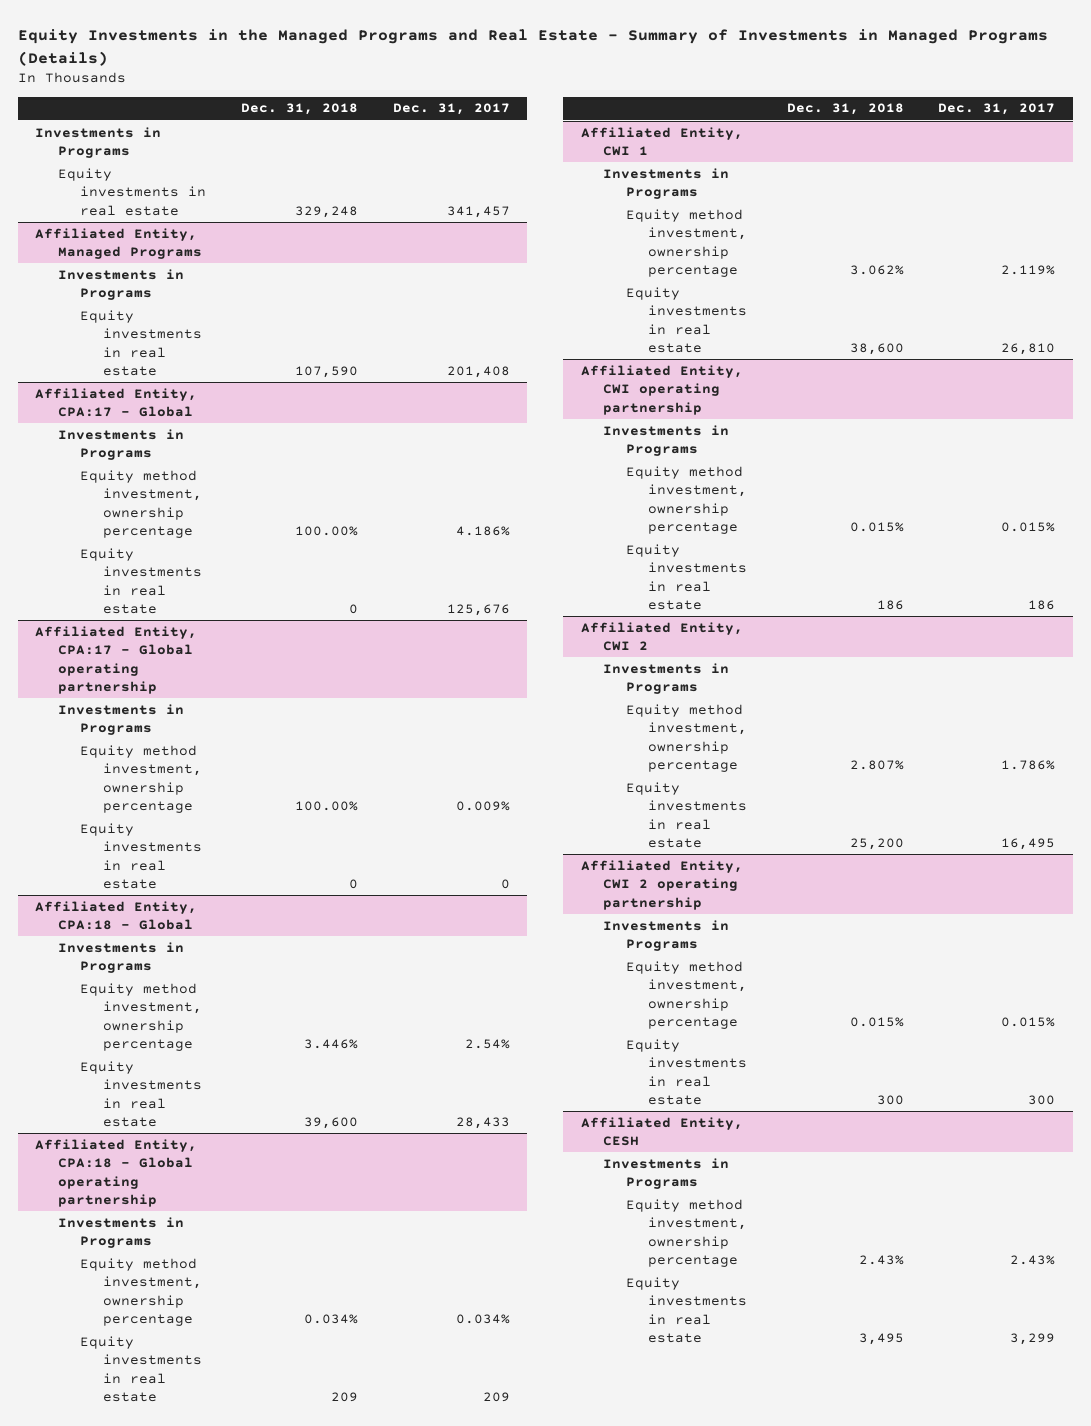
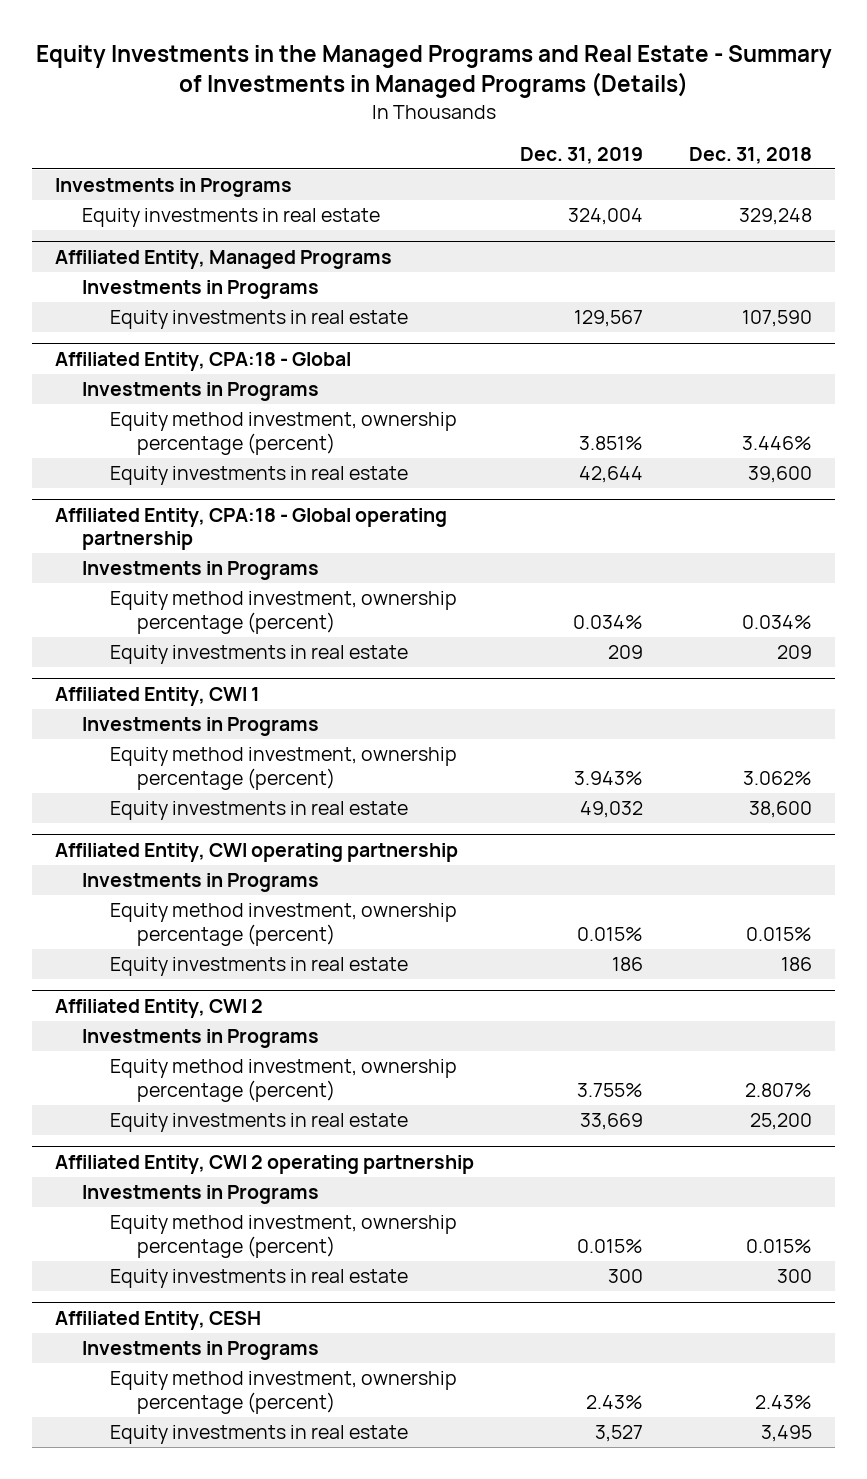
- | Dec. 31, 2018 | Dec. 31, 2017
+ | Dec. 31, 2019 | Dec. 31, 2018
- Affiliated Entity, CPA:17 - Global
- Investments in Programs
- Equity method investment, ownership percentage | 100.00% | 4.186%
- Equity investments in real estate | 0 | 125,676
- Affiliated Entity, CPA:17 - Global operating partnership
- Investments in Programs
- Equity method investment, ownership percentage | 100.00% | 0.009%
- Equity investments in real estate | 0 | 0
@ Affiliated Entity, CPA:18 - Global
- Equity method investment, ownership percentage | 3.446% | 2.54%
+ Equity method investment, ownership percentage (percent) | 3.851% | 3.446%
@ Affiliated Entity, CPA:18 - Global operating partnership
- Equity method investment, ownership percentage | 0.034% | 0.034%
+ Equity method investment, ownership percentage (percent) | 0.034% | 0.034%
@ Affiliated Entity, CWI 1
- Equity method investment, ownership percentage | 3.062% | 2.119%
+ Equity method investment, ownership percentage (percent) | 3.943% | 3.062%
@ Affiliated Entity, CWI operating partnership
- Equity method investment, ownership percentage | 0.015% | 0.015%
+ Equity method investment, ownership percentage (percent) | 0.015% | 0.015%
@ Affiliated Entity, CWI 2
- Equity method investment, ownership percentage | 2.807% | 1.786%
+ Equity method investment, ownership percentage (percent) | 3.755% | 2.807%
@ Affiliated Entity, CWI 2 operating partnership
- Equity method investment, ownership percentage | 0.015% | 0.015%
+ Equity method investment, ownership percentage (percent) | 0.015% | 0.015%
@ Affiliated Entity, CESH
- Equity method investment, ownership percentage | 2.43% | 2.43%
+ Equity method investment, ownership percentage (percent) | 2.43% | 2.43%

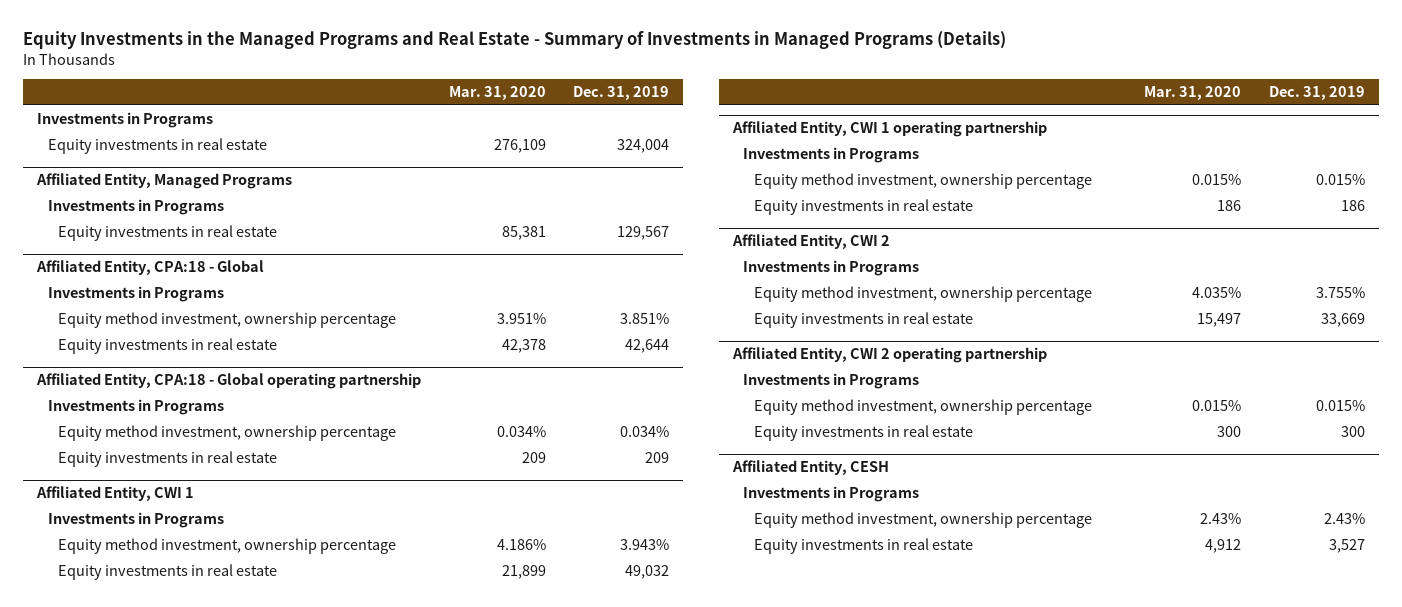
- | Dec. 31, 2019 | Dec. 31, 2018
+ | Mar. 31, 2020 | Dec. 31, 2019
@ Affiliated Entity, CPA:18 - Global
- Equity method investment, ownership percentage (percent) | 3.851% | 3.446%
+ Equity method investment, ownership percentage | 3.951% | 3.851%
@ Affiliated Entity, CPA:18 - Global operating partnership
- Equity method investment, ownership percentage (percent) | 0.034% | 0.034%
+ Equity method investment, ownership percentage | 0.034% | 0.034%
@ Affiliated Entity, CWI 1
- Equity method investment, ownership percentage (percent) | 3.943% | 3.062%
+ Equity method investment, ownership percentage | 4.186% | 3.943%
- Affiliated Entity, CWI operating partnership
+ Affiliated Entity, CWI 1 operating partnership
- Equity method investment, ownership percentage (percent) | 0.015% | 0.015%
+ Equity method investment, ownership percentage | 0.015% | 0.015%
@ Affiliated Entity, CWI 2
- Equity method investment, ownership percentage (percent) | 3.755% | 2.807%
+ Equity method investment, ownership percentage | 4.035% | 3.755%
@ Affiliated Entity, CWI 2 operating partnership
- Equity method investment, ownership percentage (percent) | 0.015% | 0.015%
+ Equity method investment, ownership percentage | 0.015% | 0.015%
@ Affiliated Entity, CESH
- Equity method investment, ownership percentage (percent) | 2.43% | 2.43%
+ Equity method investment, ownership percentage | 2.43% | 2.43%

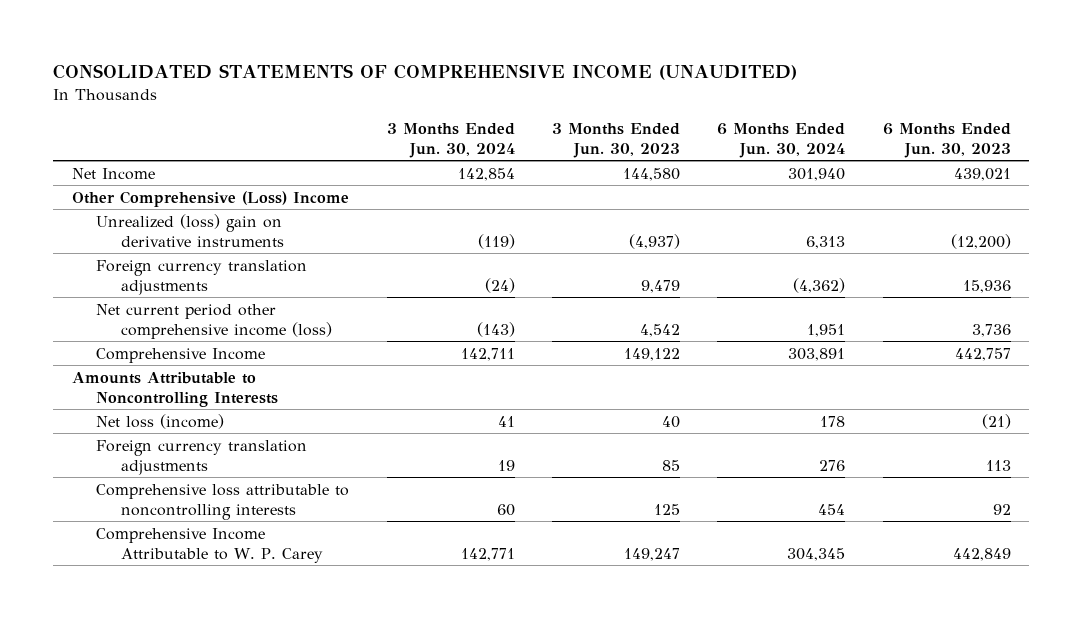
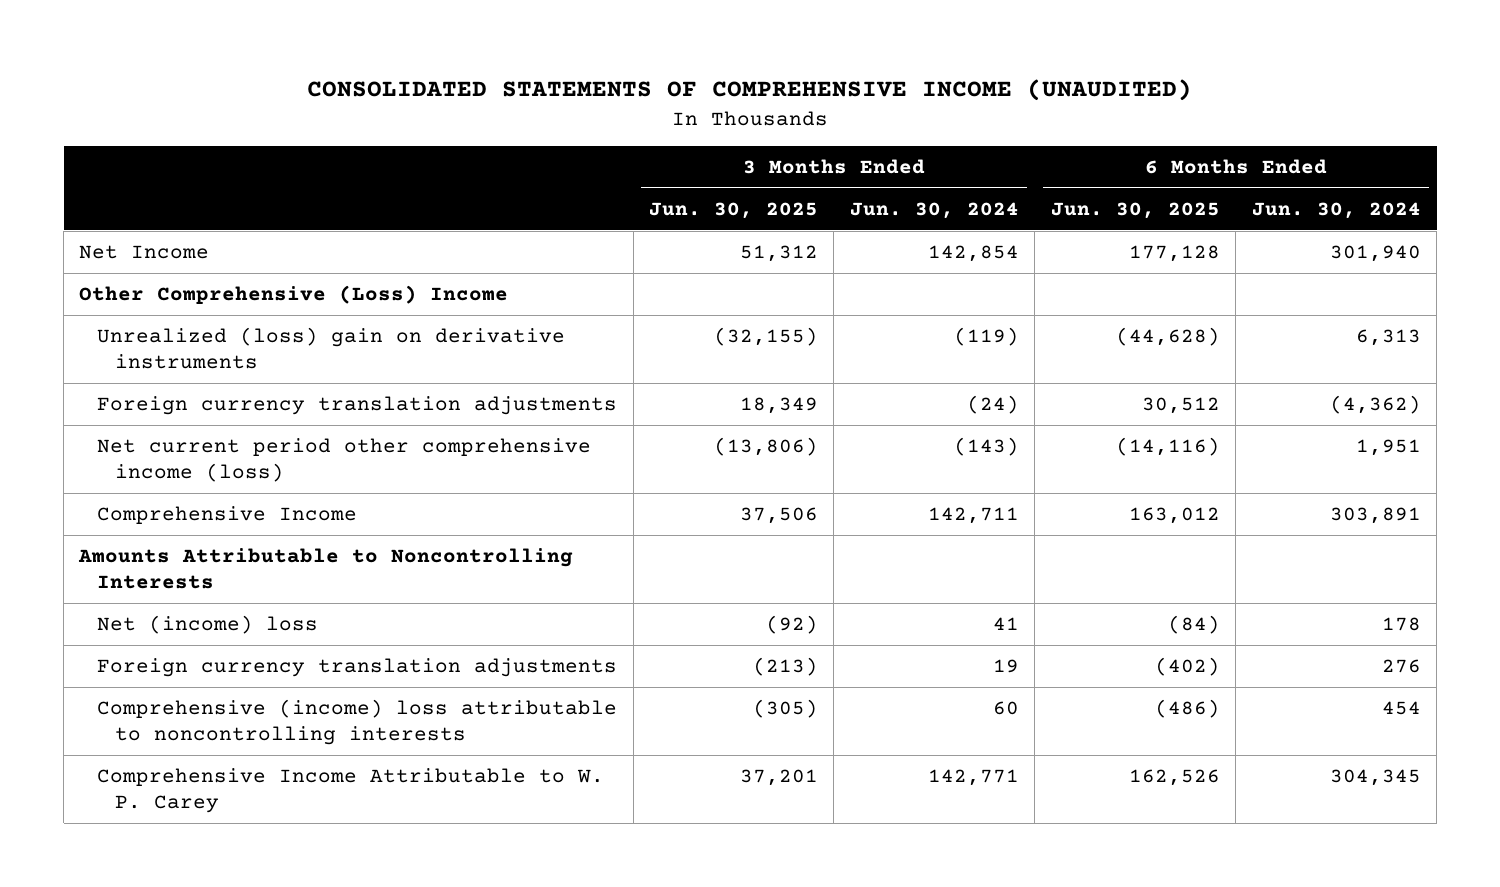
- | 3 Months Ended Jun. 30, 2024 | 3 Months Ended Jun. 30, 2023 | 6 Months Ended Jun. 30, 2024 | 6 Months Ended Jun. 30, 2023
+ | 3 Months Ended Jun. 30, 2025 | 3 Months Ended Jun. 30, 2024 | 6 Months Ended Jun. 30, 2025 | 6 Months Ended Jun. 30, 2024
- Net loss (income) | 41 | 40 | 178 | (21)
+ Net (income) loss | (92) | 41 | (84) | 178
- Comprehensive loss attributable to noncontrolling interests | 60 | 125 | 454 | 92
+ Comprehensive (income) loss attributable to noncontrolling interests | (305) | 60 | (486) | 454

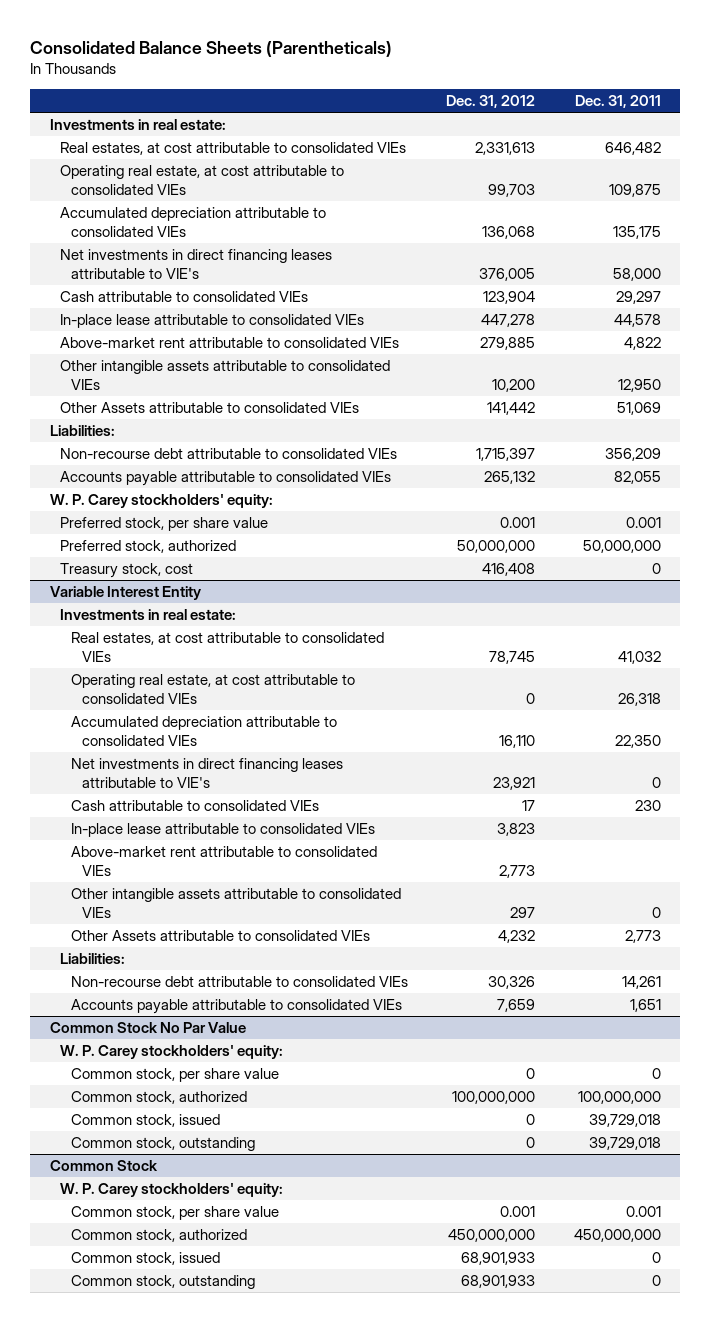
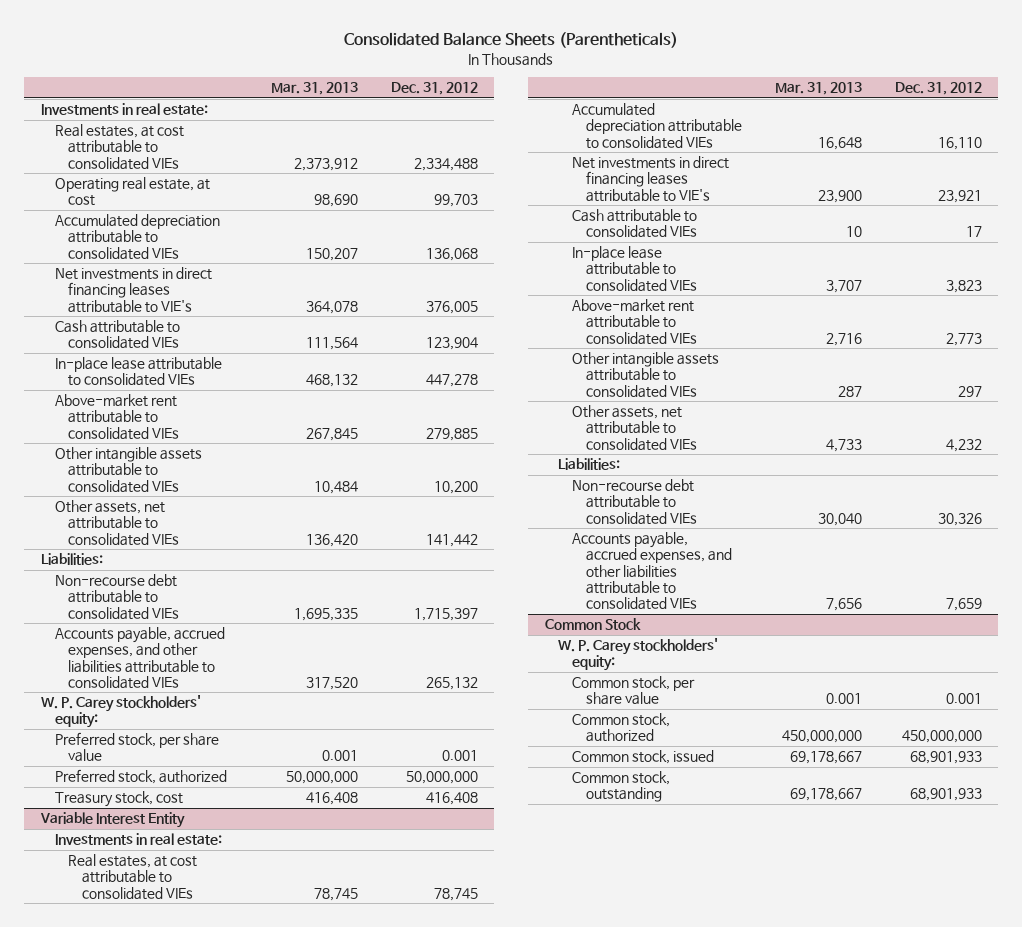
- | Dec. 31, 2012 | Dec. 31, 2011
+ | Mar. 31, 2013 | Dec. 31, 2012
- Real estates, at cost attributable to consolidated VIEs | 2,331,613 | 646,482
- Operating real estate, at cost attributable to consolidated VIEs | 99,703 | 109,875
+ Real estates, at cost attributable to consolidated VIEs | 2,373,912 | 2,334,488
+ Operating real estate, at cost | 98,690 | 99,703
- Other Assets attributable to consolidated VIEs | 141,442 | 51,069
+ Other assets, net attributable to consolidated VIEs | 136,420 | 141,442
- Accounts payable attributable to consolidated VIEs | 265,132 | 82,055
+ Accounts payable, accrued expenses, and other liabilities attributable to consolidated VIEs | 317,520 | 265,132
@ Variable Interest Entity
- Operating real estate, at cost attributable to consolidated VIEs | 0 | 26,318
- Other Assets attributable to consolidated VIEs | 4,232 | 2,773
+ Other assets, net attributable to consolidated VIEs | 4,733 | 4,232
- Accounts payable attributable to consolidated VIEs | 7,659 | 1,651
- Common Stock No Par Value
- W. P. Carey stockholders' equity:
- Common stock, per share value | 0 | 0
- Common stock, authorized | 100,000,000 | 100,000,000
- Common stock, issued | 0 | 39,729,018
- Common stock, outstanding | 0 | 39,729,018
@ Variable Interest Entity
+ Accounts payable, accrued expenses, and other liabilities attributable to consolidated VIEs | 7,656 | 7,659

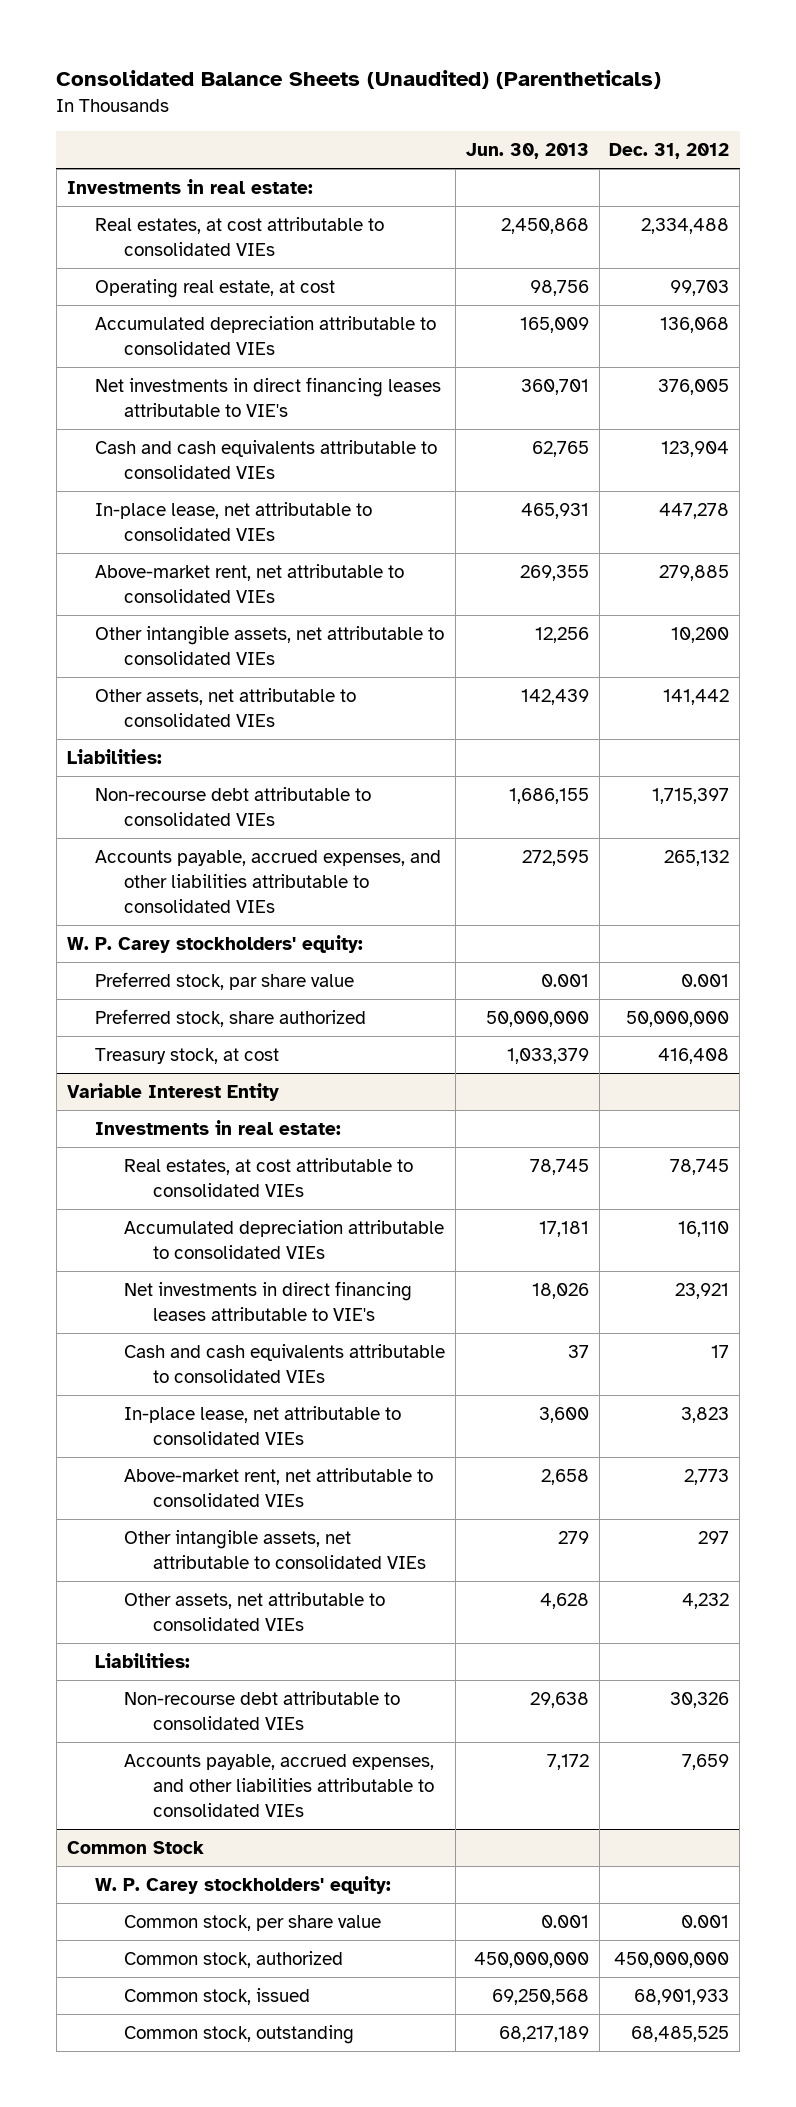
- Consolidated Balance Sheets (Parentheticals)
+ Consolidated Balance Sheets (Unaudited) (Parentheticals)
- | Mar. 31, 2013 | Dec. 31, 2012
+ | Jun. 30, 2013 | Dec. 31, 2012
- Cash attributable to consolidated VIEs | 111,564 | 123,904
- In-place lease attributable to consolidated VIEs | 468,132 | 447,278
- Above-market rent attributable to consolidated VIEs | 267,845 | 279,885
- Other intangible assets attributable to consolidated VIEs | 10,484 | 10,200
+ Cash and cash equivalents attributable to consolidated VIEs | 62,765 | 123,904
+ In-place lease, net attributable to consolidated VIEs | 465,931 | 447,278
+ Above-market rent, net attributable to consolidated VIEs | 269,355 | 279,885
+ Other intangible assets, net attributable to consolidated VIEs | 12,256 | 10,200
- Preferred stock, per share value | 0.001 | 0.001
- Preferred stock, authorized | 50,000,000 | 50,000,000
- Treasury stock, cost | 416,408 | 416,408
+ Preferred stock, par share value | 0.001 | 0.001
+ Preferred stock, share authorized | 50,000,000 | 50,000,000
+ Treasury stock, at cost | 1,033,379 | 416,408
@ Variable Interest Entity
- Cash attributable to consolidated VIEs | 10 | 17
- In-place lease attributable to consolidated VIEs | 3,707 | 3,823
- Above-market rent attributable to consolidated VIEs | 2,716 | 2,773
- Other intangible assets attributable to consolidated VIEs | 287 | 297
+ Cash and cash equivalents attributable to consolidated VIEs | 37 | 17
+ In-place lease, net attributable to consolidated VIEs | 3,600 | 3,823
+ Above-market rent, net attributable to consolidated VIEs | 2,658 | 2,773
+ Other intangible assets, net attributable to consolidated VIEs | 279 | 297
@ Common Stock
- Common stock, outstanding | 69,178,667 | 68,901,933
+ Common stock, outstanding | 68,217,189 | 68,485,525

